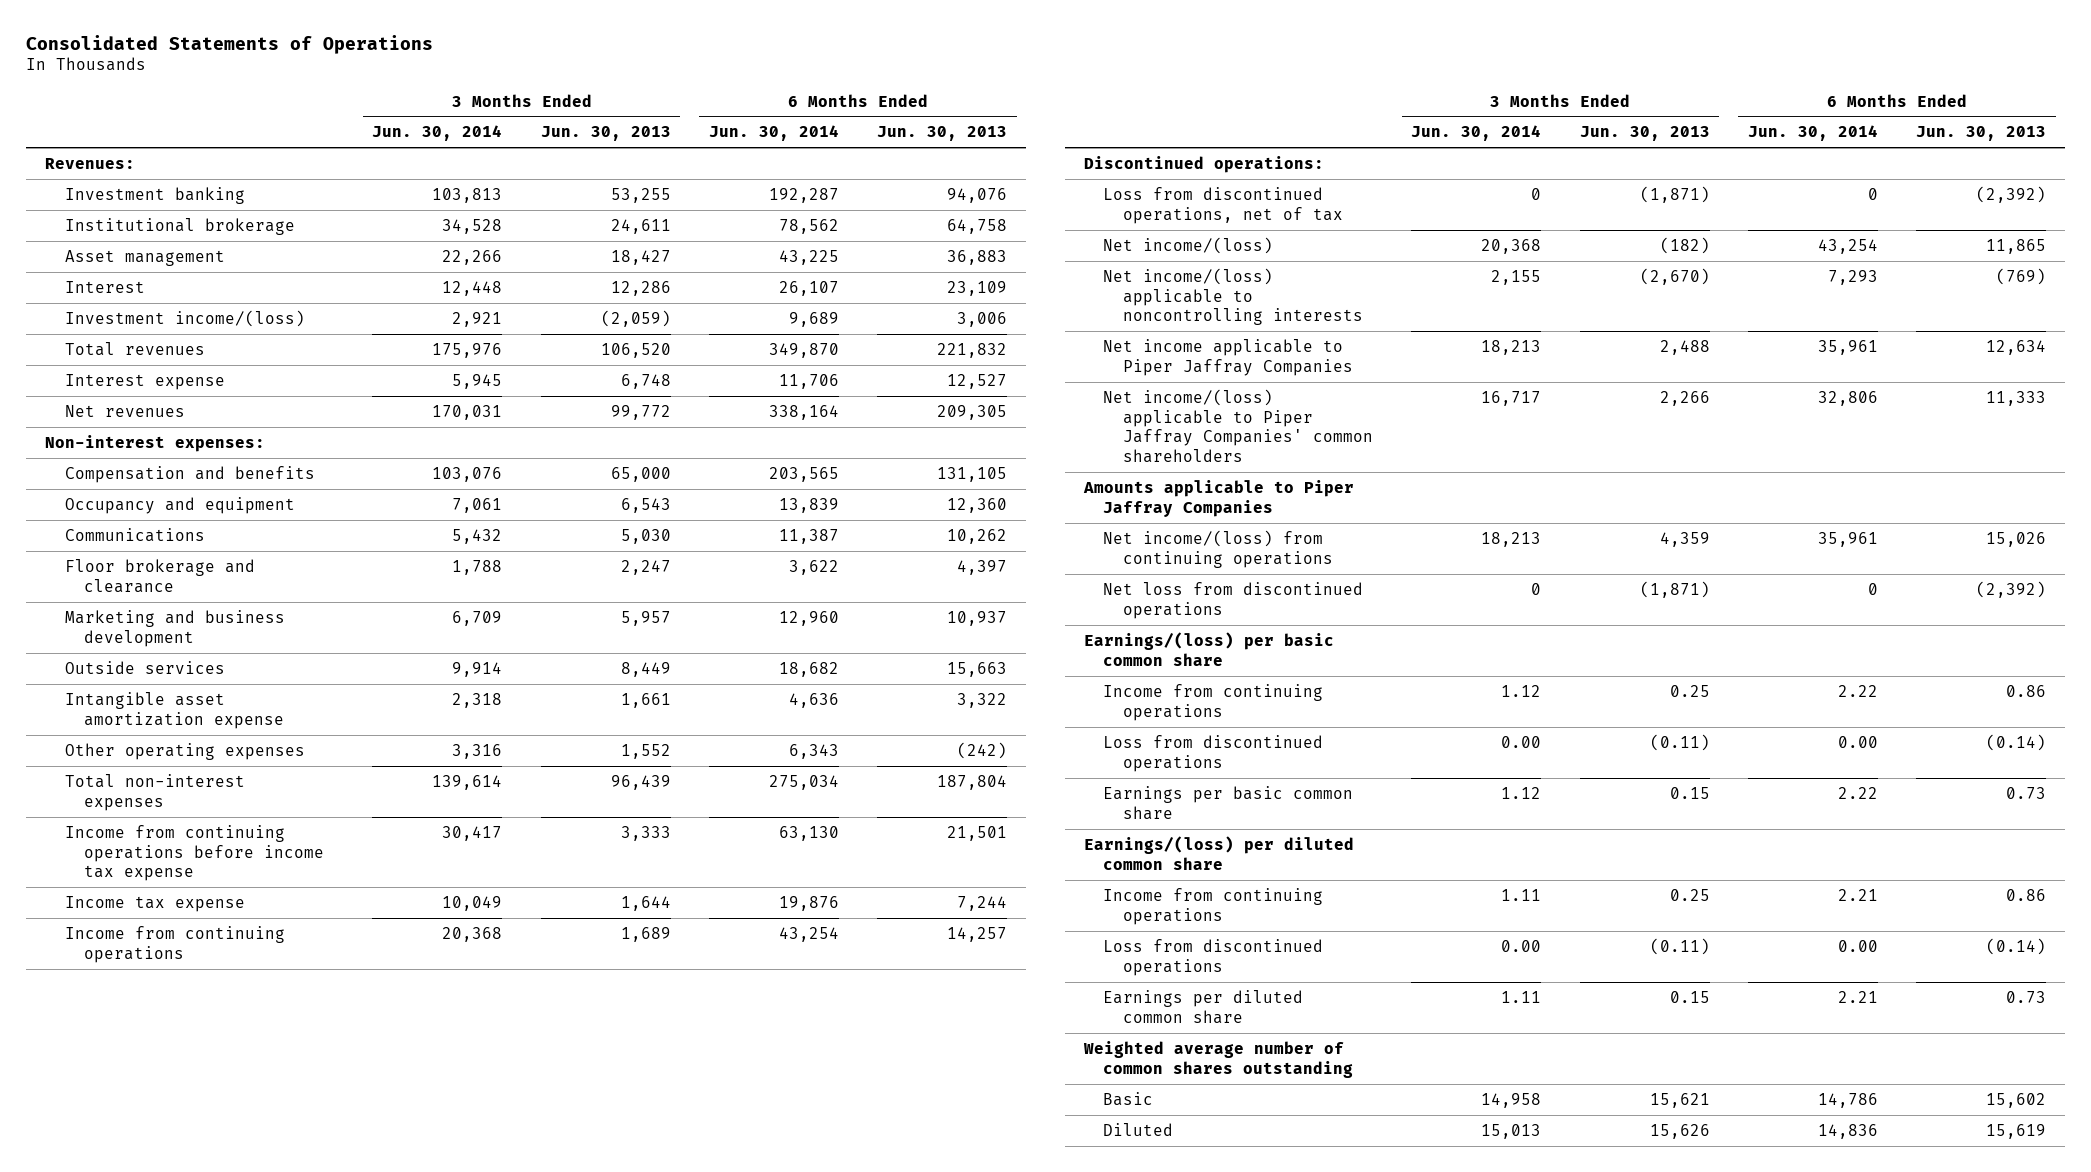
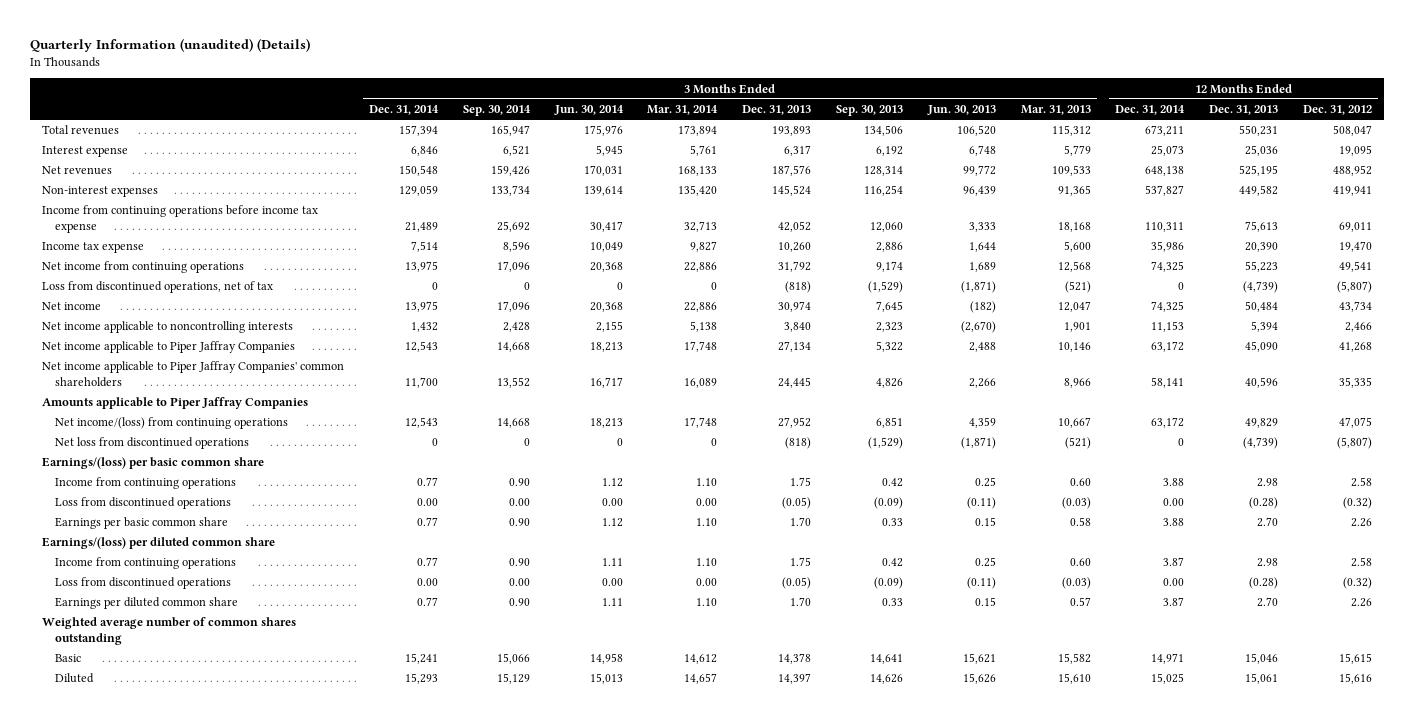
- Consolidated Statements of Operations
+ Quarterly Information (unaudited) (Details)
- | 3 Months Ended Jun. 30, 2014 | 3 Months Ended Jun. 30, 2013 | 6 Months Ended Jun. 30, 2014 | 6 Months Ended Jun. 30, 2013
+ | 3 Months Ended Dec. 31, 2014 | 3 Months Ended Sep. 30, 2014 | 3 Months Ended Jun. 30, 2014 | 3 Months Ended Mar. 31, 2014 | 3 Months Ended Dec. 31, 2013 | 3 Months Ended Sep. 30, 2013 | 3 Months Ended Jun. 30, 2013 | 3 Months Ended Mar. 31, 2013 | 12 Months Ended Dec. 31, 2014 | 12 Months Ended Dec. 31, 2013 | 12 Months Ended Dec. 31, 2012
- Revenues:
- Investment banking | 103,813 | 53,255 | 192,287 | 94,076
- Institutional brokerage | 34,528 | 24,611 | 78,562 | 64,758
- Asset management | 22,266 | 18,427 | 43,225 | 36,883
- Interest | 12,448 | 12,286 | 26,107 | 23,109
- Investment income/(loss) | 2,921 | (2,059) | 9,689 | 3,006
- Non-interest expenses:
- Compensation and benefits | 103,076 | 65,000 | 203,565 | 131,105
- Occupancy and equipment | 7,061 | 6,543 | 13,839 | 12,360
- Communications | 5,432 | 5,030 | 11,387 | 10,262
- Floor brokerage and clearance | 1,788 | 2,247 | 3,622 | 4,397
- Marketing and business development | 6,709 | 5,957 | 12,960 | 10,937
- Outside services | 9,914 | 8,449 | 18,682 | 15,663
- Intangible asset amortization expense | 2,318 | 1,661 | 4,636 | 3,322
- Other operating expenses | 3,316 | 1,552 | 6,343 | (242)
- Total non-interest expenses | 139,614 | 96,439 | 275,034 | 187,804
+ Non-interest expenses | 129,059 | 133,734 | 139,614 | 135,420 | 145,524 | 116,254 | 96,439 | 91,365 | 537,827 | 449,582 | 419,941
- Income from continuing operations | 20,368 | 1,689 | 43,254 | 14,257
- Discontinued operations:
+ Net income from continuing operations | 13,975 | 17,096 | 20,368 | 22,886 | 31,792 | 9,174 | 1,689 | 12,568 | 74,325 | 55,223 | 49,541
- Net income/(loss) | 20,368 | (182) | 43,254 | 11,865
- Net income/(loss) applicable to noncontrolling interests | 2,155 | (2,670) | 7,293 | (769)
+ Net income | 13,975 | 17,096 | 20,368 | 22,886 | 30,974 | 7,645 | (182) | 12,047 | 74,325 | 50,484 | 43,734
+ Net income applicable to noncontrolling interests | 1,432 | 2,428 | 2,155 | 5,138 | 3,840 | 2,323 | (2,670) | 1,901 | 11,153 | 5,394 | 2,466
- Net income/(loss) applicable to Piper Jaffray Companies' common shareholders | 16,717 | 2,266 | 32,806 | 11,333
+ Net income applicable to Piper Jaffray Companies' common shareholders | 11,700 | 13,552 | 16,717 | 16,089 | 24,445 | 4,826 | 2,266 | 8,966 | 58,141 | 40,596 | 35,335

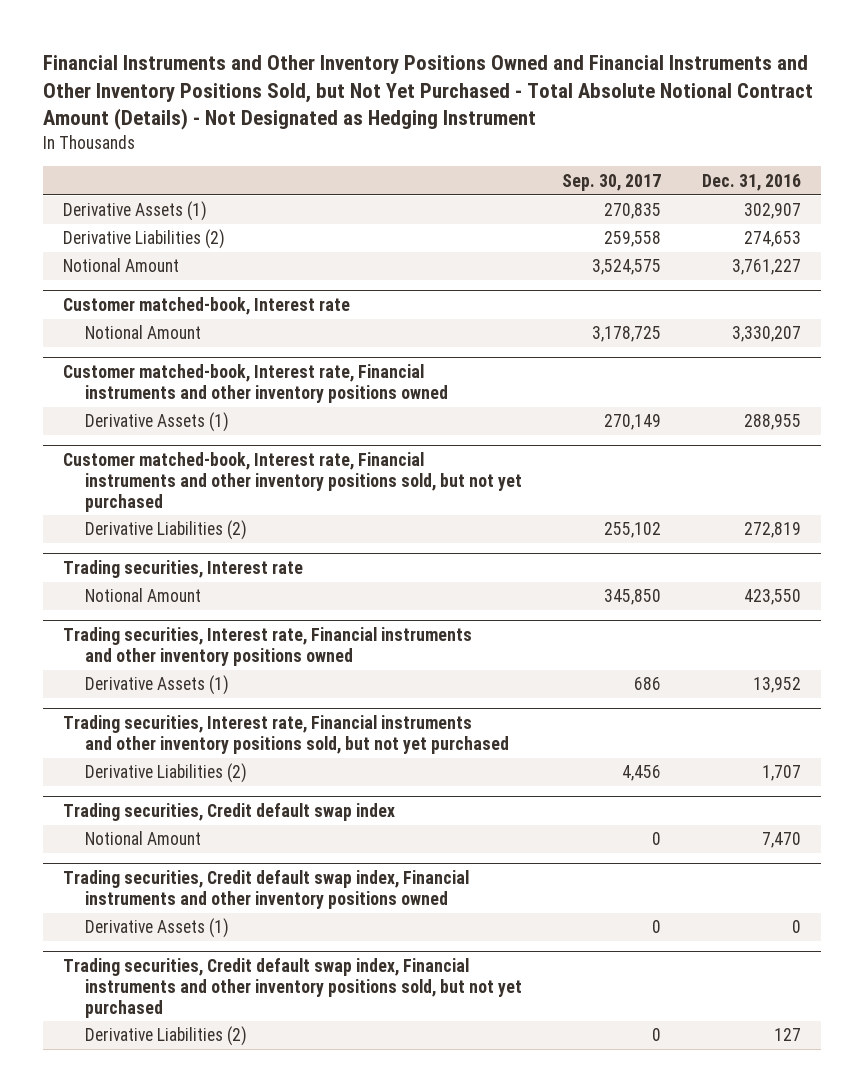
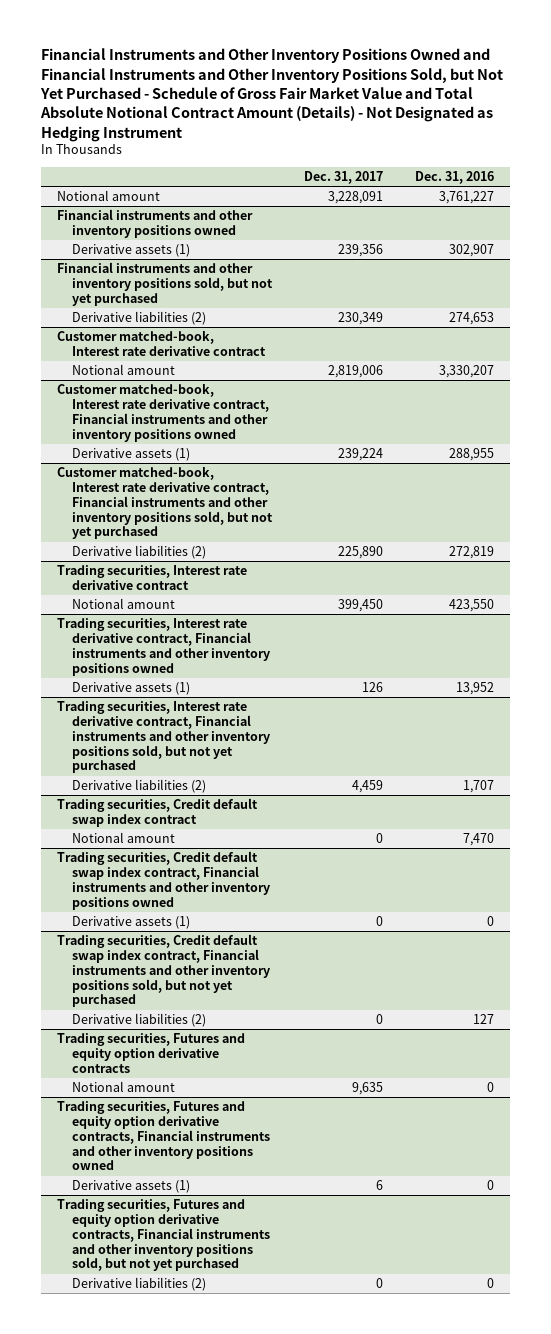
- Financial Instruments and Other Inventory Positions Owned and Financial Instruments and Other Inventory Positions Sold, but Not Yet Purchased - Total Absolute Notional Contract Amount (Details) - Not Designated as Hedging Instrument
+ Financial Instruments and Other Inventory Positions Owned and Financial Instruments and Other Inventory Positions Sold, but Not Yet Purchased - Schedule of Gross Fair Market Value and Total Absolute Notional Contract Amount (Details) - Not Designated as Hedging Instrument
- | Sep. 30, 2017 | Dec. 31, 2016
+ | Dec. 31, 2017 | Dec. 31, 2016
- Derivative Assets (1) | 270,835 | 302,907
- Derivative Liabilities (2) | 259,558 | 274,653
- Notional Amount | 3,524,575 | 3,761,227
- Customer matched-book, Interest rate
- Notional Amount | 3,178,725 | 3,330,207
- Customer matched-book, Interest rate, Financial instruments and other inventory positions owned
- Derivative Assets (1) | 270,149 | 288,955
- Customer matched-book, Interest rate, Financial instruments and other inventory positions sold, but not yet purchased
- Derivative Liabilities (2) | 255,102 | 272,819
- Trading securities, Interest rate
- Notional Amount | 345,850 | 423,550
- Trading securities, Interest rate, Financial instruments and other inventory positions owned
- Derivative Assets (1) | 686 | 13,952
- Trading securities, Interest rate, Financial instruments and other inventory positions sold, but not yet purchased
- Derivative Liabilities (2) | 4,456 | 1,707
- Trading securities, Credit default swap index
- Notional Amount | 0 | 7,470
- Trading securities, Credit default swap index, Financial instruments and other inventory positions owned
- Derivative Assets (1) | 0 | 0
- Trading securities, Credit default swap index, Financial instruments and other inventory positions sold, but not yet purchased
- Derivative Liabilities (2) | 0 | 127
+ Notional amount | 3,228,091 | 3,761,227
+ Financial instruments and other inventory positions owned
+ Derivative assets (1) | 239,356 | 302,907
+ Financial instruments and other inventory positions sold, but not yet purchased
+ Derivative liabilities (2) | 230,349 | 274,653
+ Customer matched-book, Interest rate derivative contract
+ Notional amount | 2,819,006 | 3,330,207
+ Customer matched-book, Interest rate derivative contract, Financial instruments and other inventory positions owned
+ Derivative assets (1) | 239,224 | 288,955
+ Customer matched-book, Interest rate derivative contract, Financial instruments and other inventory positions sold, but not yet purchased
+ Derivative liabilities (2) | 225,890 | 272,819
+ Trading securities, Interest rate derivative contract
+ Notional amount | 399,450 | 423,550
+ Trading securities, Interest rate derivative contract, Financial instruments and other inventory positions owned
+ Derivative assets (1) | 126 | 13,952
+ Trading securities, Interest rate derivative contract, Financial instruments and other inventory positions sold, but not yet purchased
+ Derivative liabilities (2) | 4,459 | 1,707
+ Trading securities, Credit default swap index contract
+ Notional amount | 0 | 7,470
+ Trading securities, Credit default swap index contract, Financial instruments and other inventory positions owned
+ Derivative assets (1) | 0 | 0
+ Trading securities, Credit default swap index contract, Financial instruments and other inventory positions sold, but not yet purchased
+ Derivative liabilities (2) | 0 | 127
+ Trading securities, Futures and equity option derivative contracts
+ Notional amount | 9,635 | 0
+ Trading securities, Futures and equity option derivative contracts, Financial instruments and other inventory positions owned
+ Derivative assets (1) | 6 | 0
+ Trading securities, Futures and equity option derivative contracts, Financial instruments and other inventory positions sold, but not yet purchased
+ Derivative liabilities (2) | 0 | 0

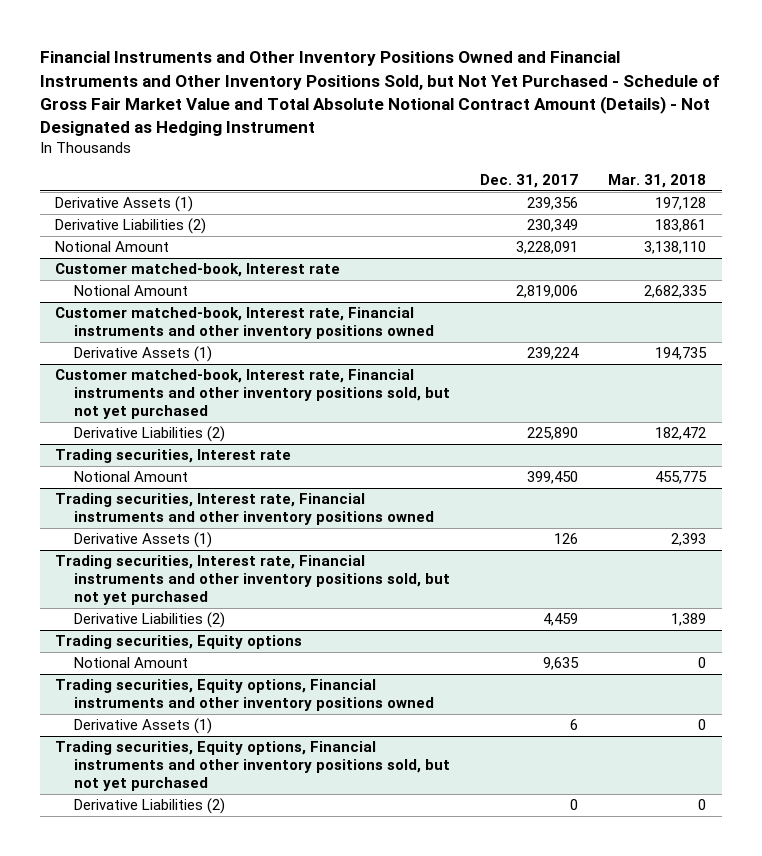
- | Dec. 31, 2017 | Dec. 31, 2016
+ | Dec. 31, 2017 | Mar. 31, 2018
- Notional amount | 3,228,091 | 3,761,227
- Financial instruments and other inventory positions owned
- Derivative assets (1) | 239,356 | 302,907
- Financial instruments and other inventory positions sold, but not yet purchased
- Derivative liabilities (2) | 230,349 | 274,653
- Customer matched-book, Interest rate derivative contract
- Notional amount | 2,819,006 | 3,330,207
- Customer matched-book, Interest rate derivative contract, Financial instruments and other inventory positions owned
- Derivative assets (1) | 239,224 | 288,955
- Customer matched-book, Interest rate derivative contract, Financial instruments and other inventory positions sold, but not yet purchased
- Derivative liabilities (2) | 225,890 | 272,819
- Trading securities, Interest rate derivative contract
- Notional amount | 399,450 | 423,550
- Trading securities, Interest rate derivative contract, Financial instruments and other inventory positions owned
- Derivative assets (1) | 126 | 13,952
- Trading securities, Interest rate derivative contract, Financial instruments and other inventory positions sold, but not yet purchased
- Derivative liabilities (2) | 4,459 | 1,707
- Trading securities, Credit default swap index contract
- Notional amount | 0 | 7,470
- Trading securities, Credit default swap index contract, Financial instruments and other inventory positions owned
- Derivative assets (1) | 0 | 0
- Trading securities, Credit default swap index contract, Financial instruments and other inventory positions sold, but not yet purchased
- Derivative liabilities (2) | 0 | 127
- Trading securities, Futures and equity option derivative contracts
- Notional amount | 9,635 | 0
- Trading securities, Futures and equity option derivative contracts, Financial instruments and other inventory positions owned
- Derivative assets (1) | 6 | 0
- Trading securities, Futures and equity option derivative contracts, Financial instruments and other inventory positions sold, but not yet purchased
- Derivative liabilities (2) | 0 | 0
+ Derivative Assets (1) | 239,356 | 197,128
+ Derivative Liabilities (2) | 230,349 | 183,861
+ Notional Amount | 3,228,091 | 3,138,110
+ Customer matched-book, Interest rate
+ Notional Amount | 2,819,006 | 2,682,335
+ Customer matched-book, Interest rate, Financial instruments and other inventory positions owned
+ Derivative Assets (1) | 239,224 | 194,735
+ Customer matched-book, Interest rate, Financial instruments and other inventory positions sold, but not yet purchased
+ Derivative Liabilities (2) | 225,890 | 182,472
+ Trading securities, Interest rate
+ Notional Amount | 399,450 | 455,775
+ Trading securities, Interest rate, Financial instruments and other inventory positions owned
+ Derivative Assets (1) | 126 | 2,393
+ Trading securities, Interest rate, Financial instruments and other inventory positions sold, but not yet purchased
+ Derivative Liabilities (2) | 4,459 | 1,389
+ Trading securities, Equity options
+ Notional Amount | 9,635 | 0
+ Trading securities, Equity options, Financial instruments and other inventory positions owned
+ Derivative Assets (1) | 6 | 0
+ Trading securities, Equity options, Financial instruments and other inventory positions sold, but not yet purchased
+ Derivative Liabilities (2) | 0 | 0

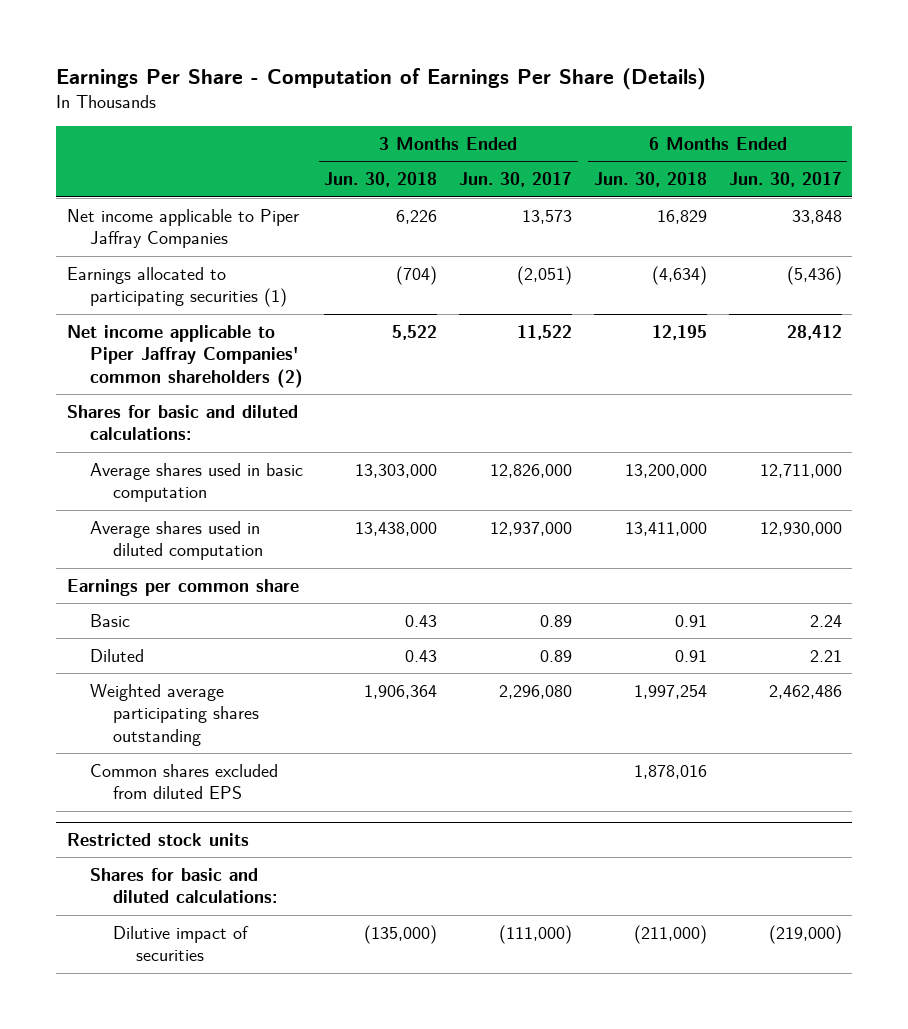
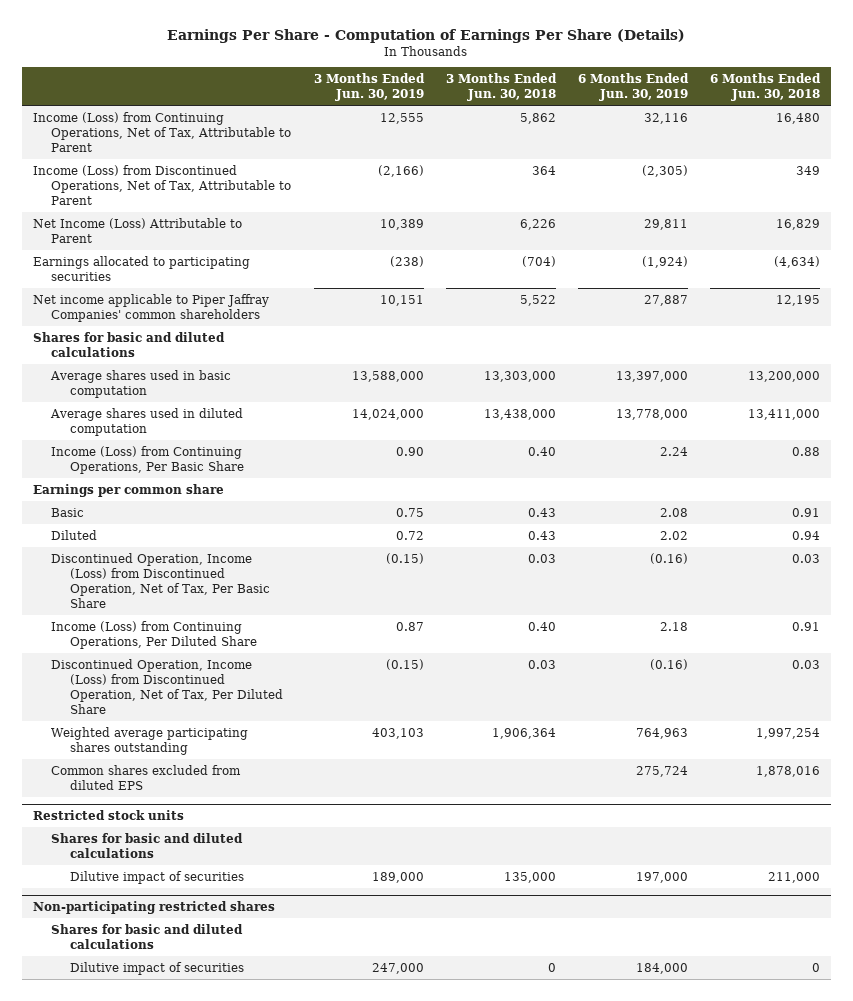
- | 3 Months Ended Jun. 30, 2018 | 3 Months Ended Jun. 30, 2017 | 6 Months Ended Jun. 30, 2018 | 6 Months Ended Jun. 30, 2017
+ | 3 Months Ended Jun. 30, 2019 | 3 Months Ended Jun. 30, 2018 | 6 Months Ended Jun. 30, 2019 | 6 Months Ended Jun. 30, 2018
- Net income applicable to Piper Jaffray Companies | 6,226 | 13,573 | 16,829 | 33,848
- Earnings allocated to participating securities (1) | (704) | (2,051) | (4,634) | (5,436)
- Net income applicable to Piper Jaffray Companies' common shareholders (2) | 5,522 | 11,522 | 12,195 | 28,412
- Shares for basic and diluted calculations:
+ Income (Loss) from Continuing Operations, Net of Tax, Attributable to Parent | 12,555 | 5,862 | 32,116 | 16,480
+ Income (Loss) from Discontinued Operations, Net of Tax, Attributable to Parent | (2,166) | 364 | (2,305) | 349
+ Net Income (Loss) Attributable to Parent | 10,389 | 6,226 | 29,811 | 16,829
+ Earnings allocated to participating securities | (238) | (704) | (1,924) | (4,634)
+ Net income applicable to Piper Jaffray Companies' common shareholders | 10,151 | 5,522 | 27,887 | 12,195
+ Shares for basic and diluted calculations
+ Income (Loss) from Continuing Operations, Per Basic Share | 0.90 | 0.40 | 2.24 | 0.88
- Diluted | 0.43 | 0.89 | 0.91 | 2.21
+ Diluted | 0.72 | 0.43 | 2.02 | 0.94
+ Discontinued Operation, Income (Loss) from Discontinued Operation, Net of Tax, Per Basic Share | (0.15) | 0.03 | (0.16) | 0.03
+ Income (Loss) from Continuing Operations, Per Diluted Share | 0.87 | 0.40 | 2.18 | 0.91
+ Discontinued Operation, Income (Loss) from Discontinued Operation, Net of Tax, Per Diluted Share | (0.15) | 0.03 | (0.16) | 0.03
@ Restricted stock units
- Shares for basic and diluted calculations:
- Dilutive impact of securities | (135,000) | (111,000) | (211,000) | (219,000)
+ Shares for basic and diluted calculations
+ Dilutive impact of securities | 189,000 | 135,000 | 197,000 | 211,000
+ Non-participating restricted shares
+ Shares for basic and diluted calculations
+ Dilutive impact of securities | 247,000 | 0 | 184,000 | 0

